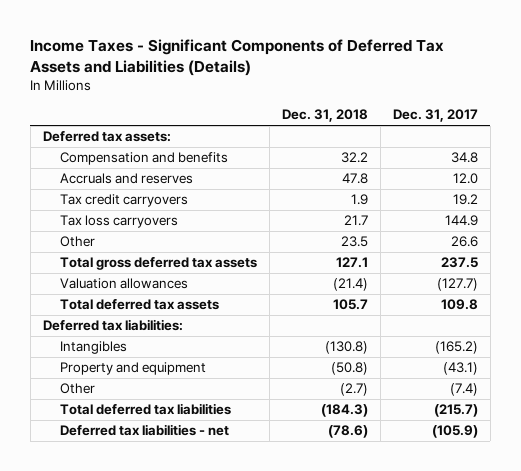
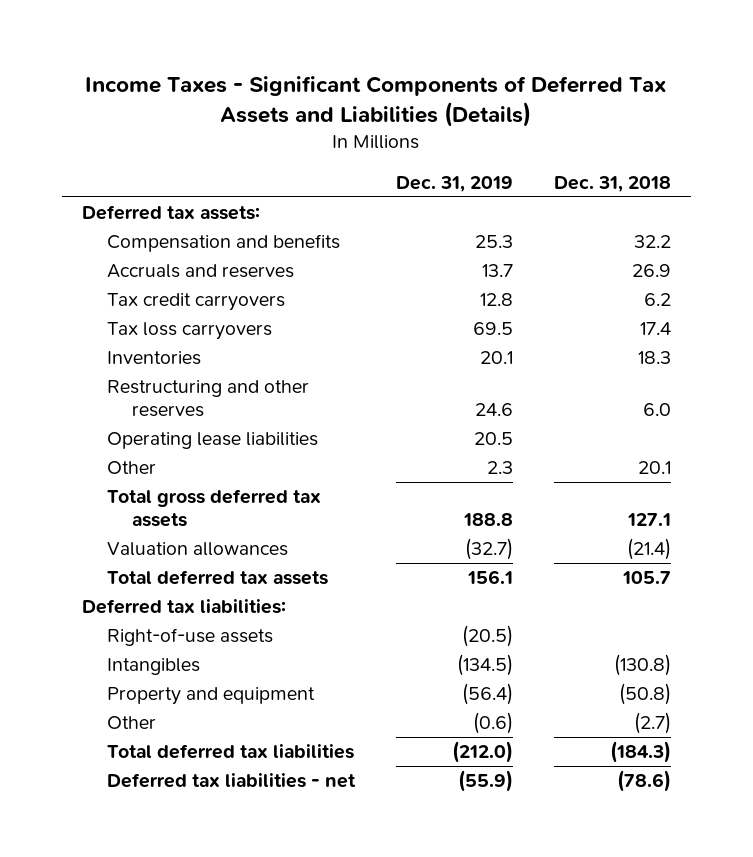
- | Dec. 31, 2018 | Dec. 31, 2017
+ | Dec. 31, 2019 | Dec. 31, 2018
- Accruals and reserves | 47.8 | 12.0
- Tax credit carryovers | 1.9 | 19.2
- Tax loss carryovers | 21.7 | 144.9
- Other | 23.5 | 26.6
+ Accruals and reserves | 13.7 | 26.9
+ Tax credit carryovers | 12.8 | 6.2
+ Tax loss carryovers | 69.5 | 17.4
+ Inventories | 20.1 | 18.3
+ Restructuring and other reserves | 24.6 | 6.0
+ Operating lease liabilities | 20.5 |
+ Other | 2.3 | 20.1
+ Right-of-use assets | (20.5) |

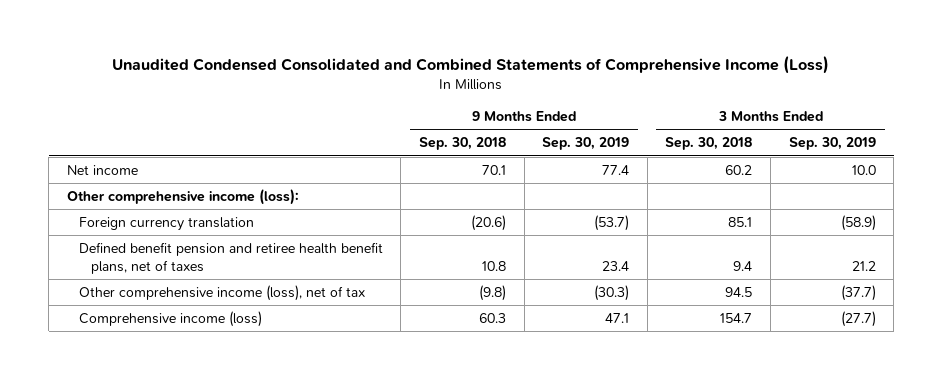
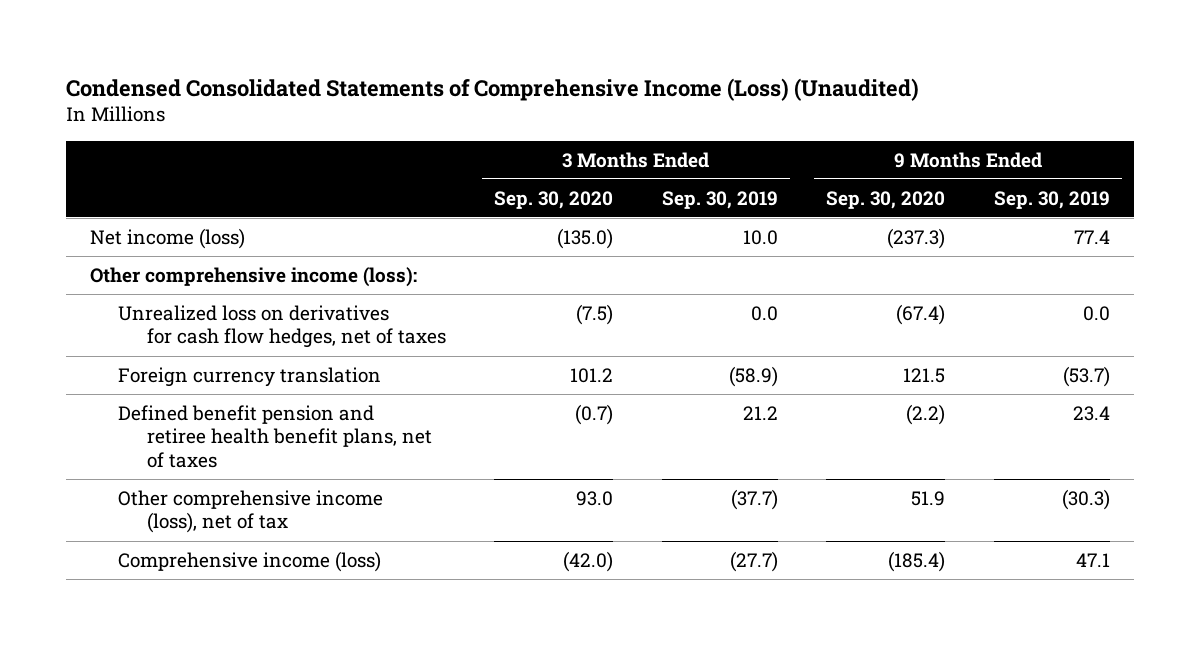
- Unaudited Condensed Consolidated and Combined Statements of Comprehensive Income (Loss)
+ Condensed Consolidated Statements of Comprehensive Income (Loss) (Unaudited)
- | 9 Months Ended Sep. 30, 2018 | 9 Months Ended Sep. 30, 2019 | 3 Months Ended Sep. 30, 2018 | 3 Months Ended Sep. 30, 2019
+ | 3 Months Ended Sep. 30, 2020 | 3 Months Ended Sep. 30, 2019 | 9 Months Ended Sep. 30, 2020 | 9 Months Ended Sep. 30, 2019
- Net income | 70.1 | 77.4 | 60.2 | 10.0
+ Net income (loss) | (135.0) | 10.0 | (237.3) | 77.4
+ Unrealized loss on derivatives for cash flow hedges, net of taxes | (7.5) | 0.0 | (67.4) | 0.0

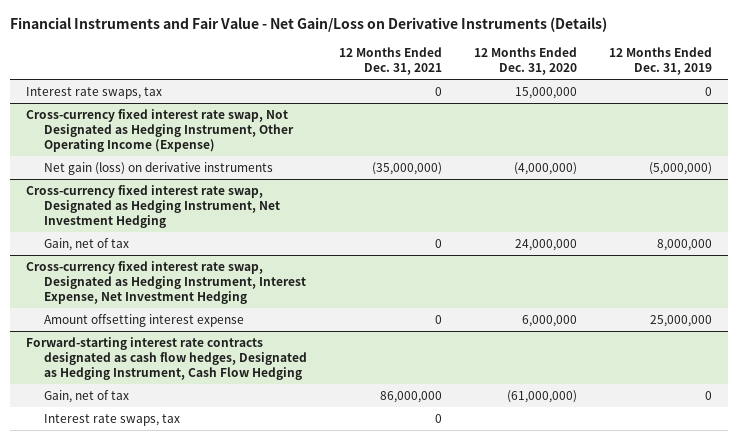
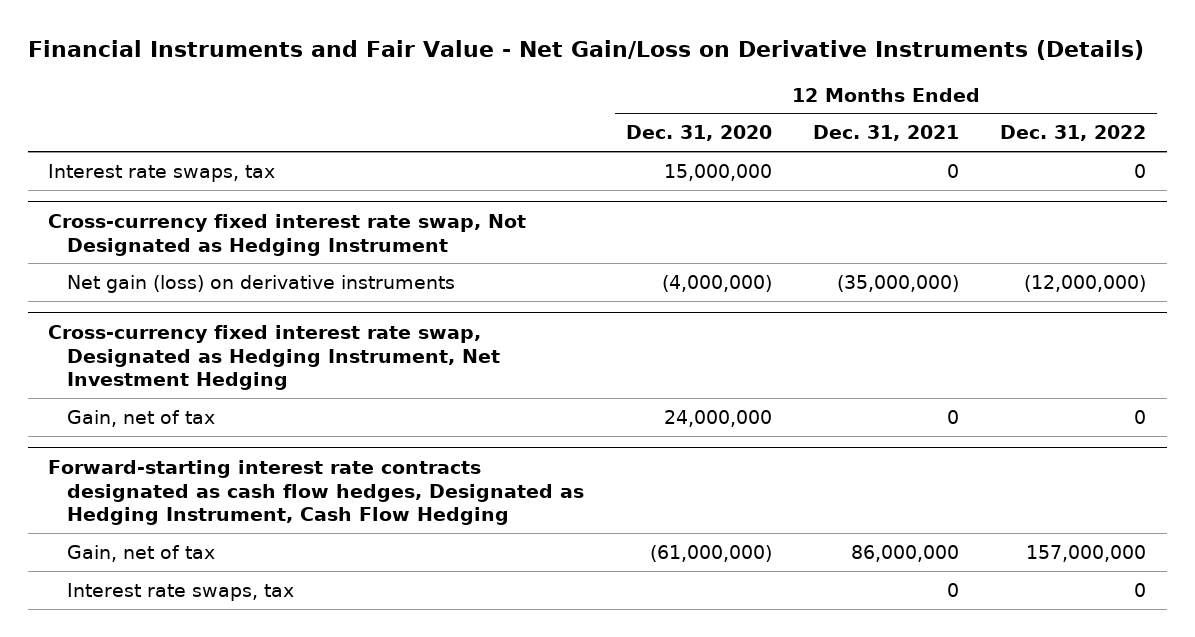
- | 12 Months Ended Dec. 31, 2021 | 12 Months Ended Dec. 31, 2020 | 12 Months Ended Dec. 31, 2019
+ | 12 Months Ended Dec. 31, 2020 | 12 Months Ended Dec. 31, 2021 | 12 Months Ended Dec. 31, 2022
- Cross-currency fixed interest rate swap, Not Designated as Hedging Instrument, Other Operating Income (Expense)
+ Cross-currency fixed interest rate swap, Not Designated as Hedging Instrument
- Cross-currency fixed interest rate swap, Designated as Hedging Instrument, Interest Expense, Net Investment Hedging
- Amount offsetting interest expense | 0 | 6,000,000 | 25,000,000

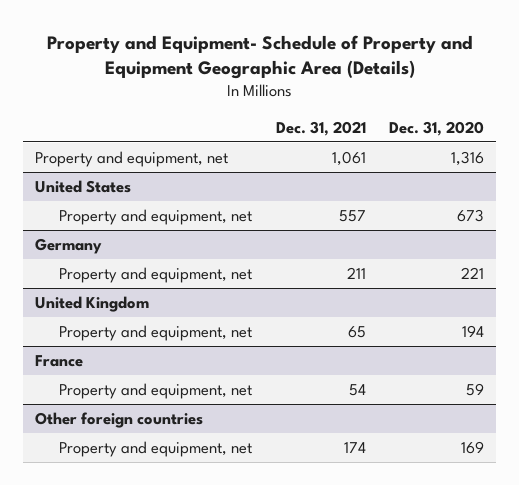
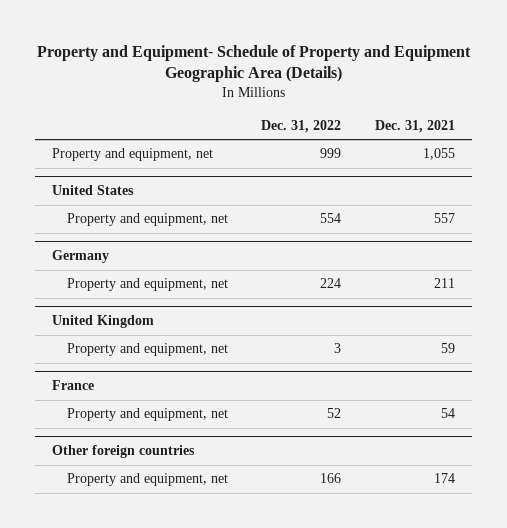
- | Dec. 31, 2021 | Dec. 31, 2020
+ | Dec. 31, 2022 | Dec. 31, 2021
- Property and equipment, net | 1,061 | 1,316
+ Property and equipment, net | 999 | 1,055
@ United Kingdom
- Property and equipment, net | 65 | 194
+ Property and equipment, net | 3 | 59

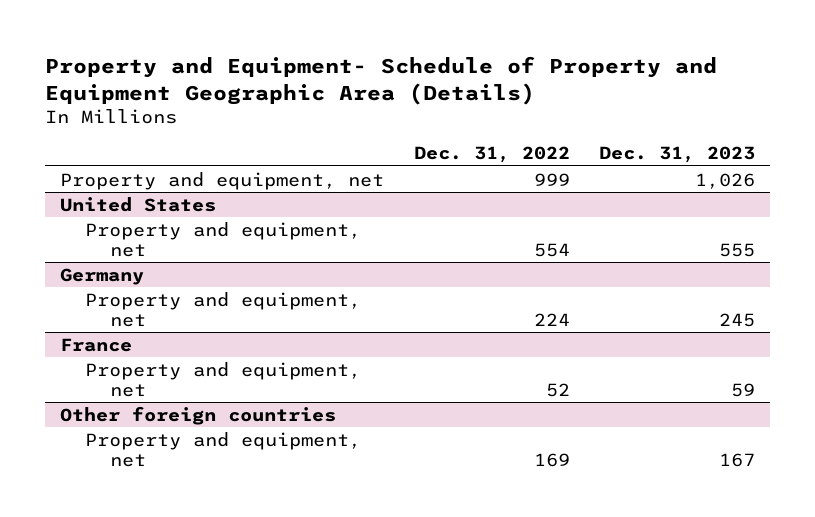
- | Dec. 31, 2022 | Dec. 31, 2021
+ | Dec. 31, 2022 | Dec. 31, 2023
- United Kingdom
- Property and equipment, net | 3 | 59
@ Other foreign countries
- Property and equipment, net | 166 | 174
+ Property and equipment, net | 169 | 167

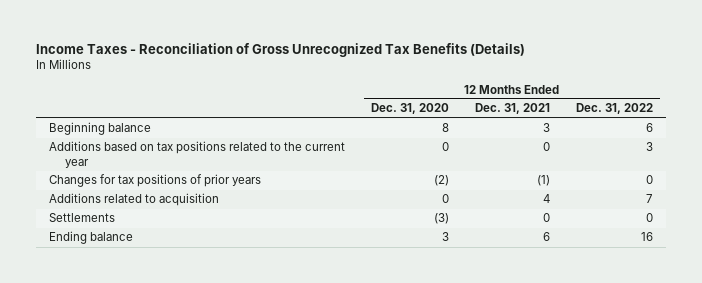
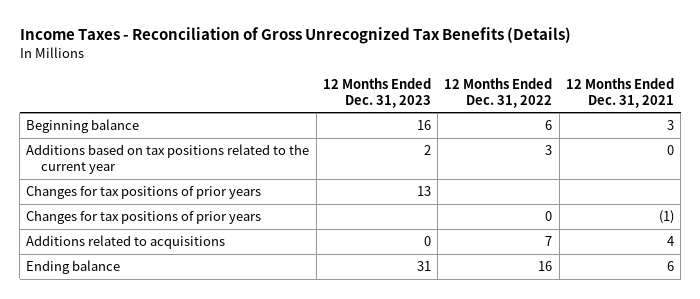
- | 12 Months Ended Dec. 31, 2020 | 12 Months Ended Dec. 31, 2021 | 12 Months Ended Dec. 31, 2022
+ | 12 Months Ended Dec. 31, 2023 | 12 Months Ended Dec. 31, 2022 | 12 Months Ended Dec. 31, 2021
+ Changes for tax positions of prior years | 13 | |
- Additions related to acquisition | 0 | 4 | 7
- Settlements | (3) | 0 | 0
+ Additions related to acquisitions | 0 | 7 | 4

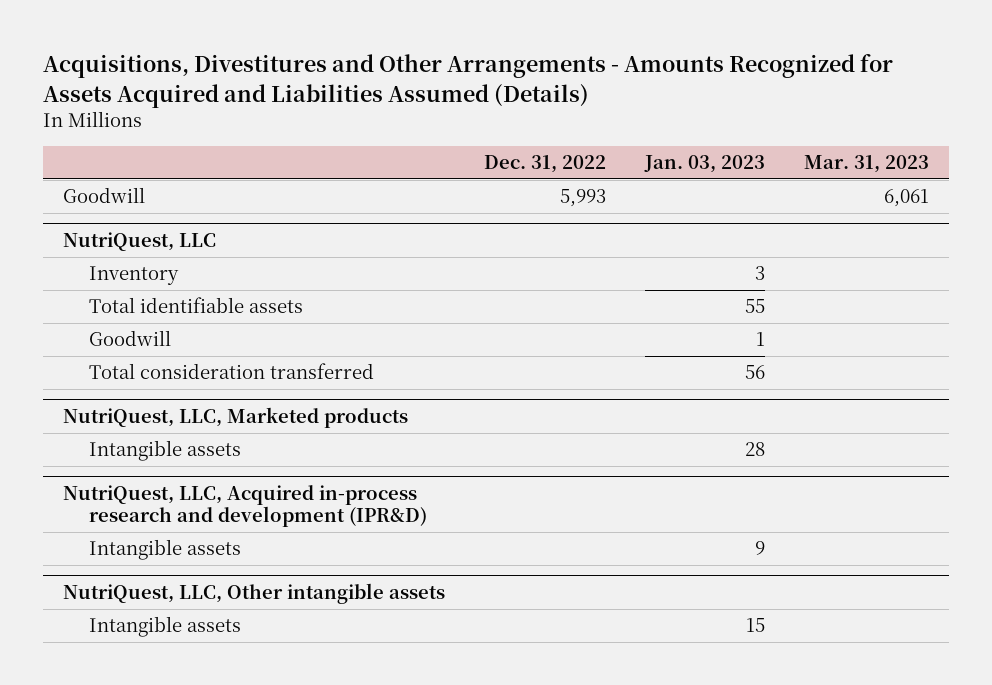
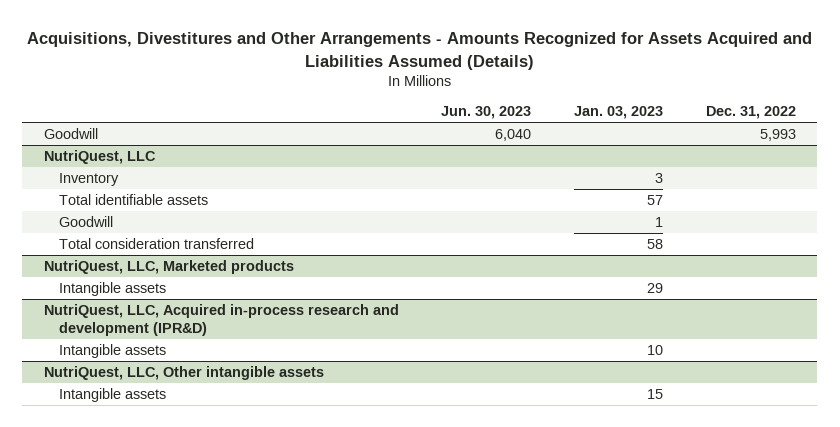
- | Dec. 31, 2022 | Jan. 03, 2023 | Mar. 31, 2023
+ | Jun. 30, 2023 | Jan. 03, 2023 | Dec. 31, 2022
@ NutriQuest, LLC
- Total identifiable assets | | 55 |
+ Total identifiable assets | | 57 |
- Total consideration transferred | | 56 |
+ Total consideration transferred | | 58 |
@ NutriQuest, LLC, Marketed products
- Intangible assets | | 28 |
+ Intangible assets | | 29 |
@ NutriQuest, LLC, Acquired in-process research and development (IPR&D)
- Intangible assets | | 9 |
+ Intangible assets | | 10 |

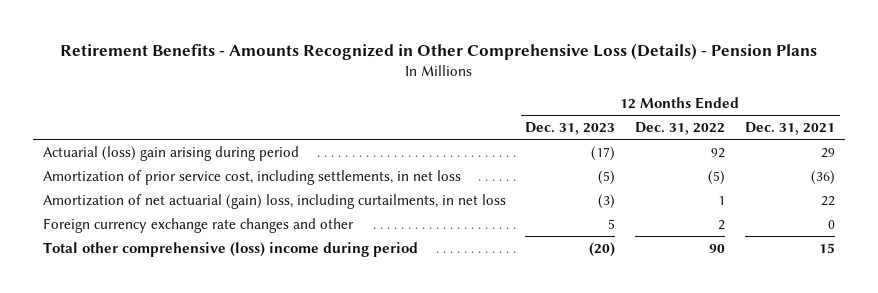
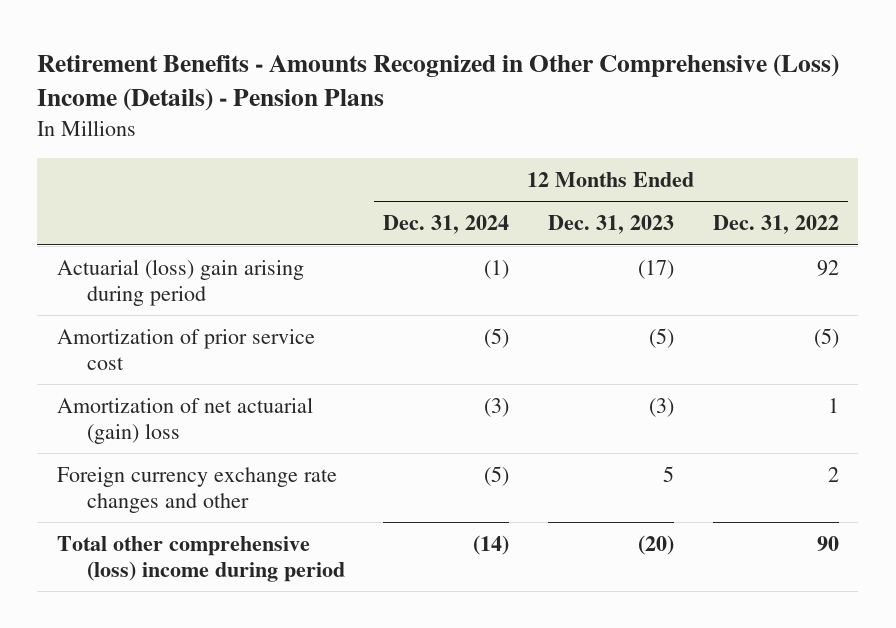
- Retirement Benefits - Amounts Recognized in Other Comprehensive Loss (Details) - Pension Plans
+ Retirement Benefits - Amounts Recognized in Other Comprehensive (Loss) Income (Details) - Pension Plans
- | 12 Months Ended Dec. 31, 2023 | 12 Months Ended Dec. 31, 2022 | 12 Months Ended Dec. 31, 2021
+ | 12 Months Ended Dec. 31, 2024 | 12 Months Ended Dec. 31, 2023 | 12 Months Ended Dec. 31, 2022
- Amortization of prior service cost, including settlements, in net loss | (5) | (5) | (36)
- Amortization of net actuarial (gain) loss, including curtailments, in net loss | (3) | 1 | 22
+ Amortization of prior service cost | (5) | (5) | (5)
+ Amortization of net actuarial (gain) loss | (3) | (3) | 1

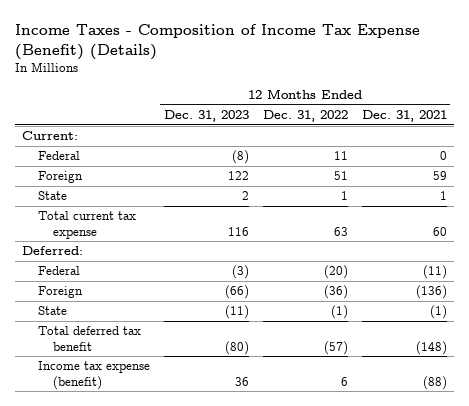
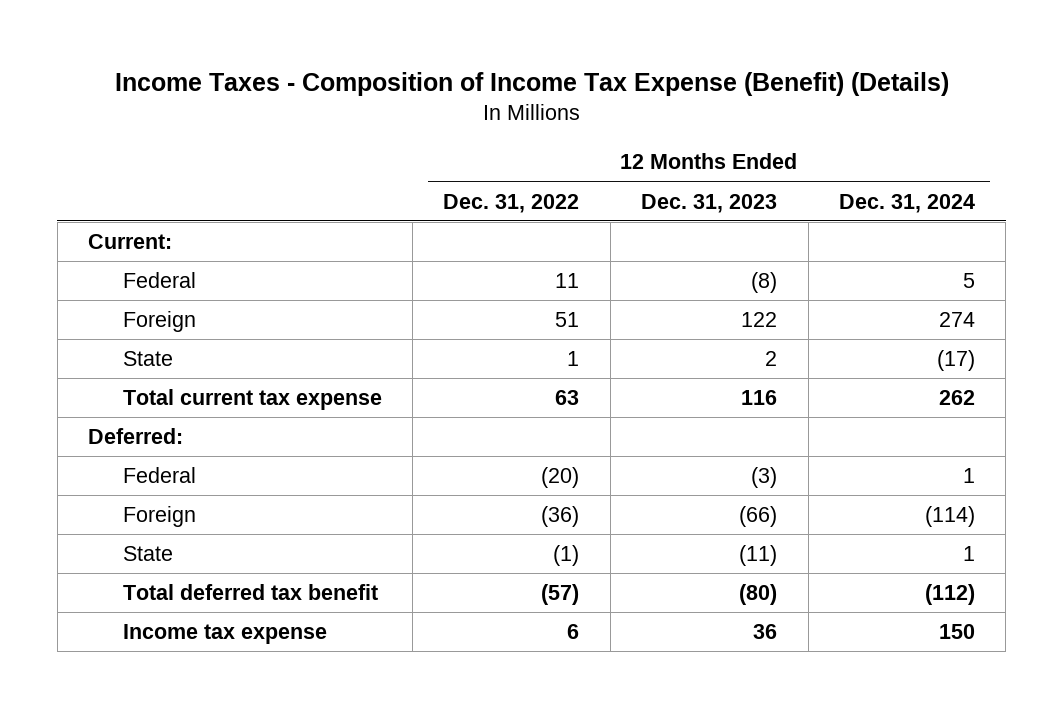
- | 12 Months Ended Dec. 31, 2023 | 12 Months Ended Dec. 31, 2022 | 12 Months Ended Dec. 31, 2021
+ | 12 Months Ended Dec. 31, 2022 | 12 Months Ended Dec. 31, 2023 | 12 Months Ended Dec. 31, 2024
- Income tax expense (benefit) | 36 | 6 | (88)
+ Income tax expense | 6 | 36 | 150

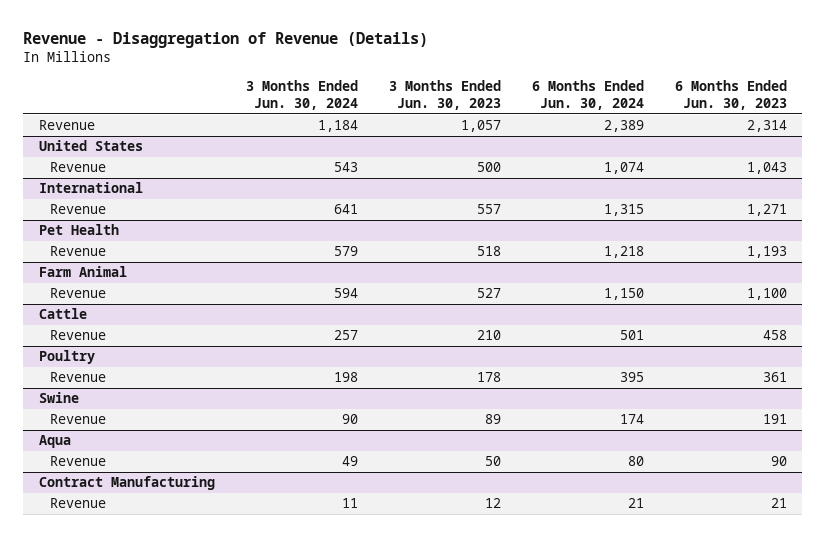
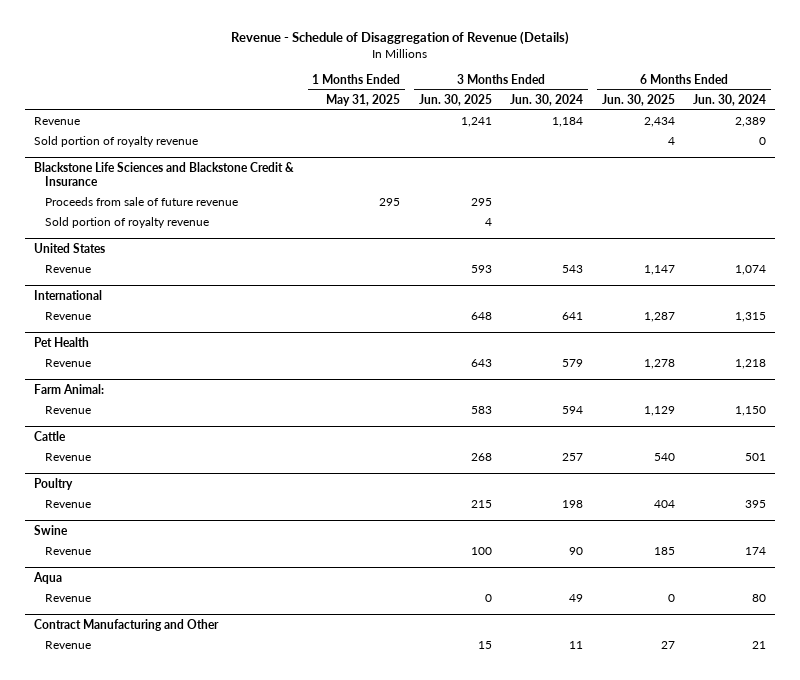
- Revenue - Disaggregation of Revenue (Details)
+ Revenue - Schedule of Disaggregation of Revenue (Details)
- | 3 Months Ended Jun. 30, 2024 | 3 Months Ended Jun. 30, 2023 | 6 Months Ended Jun. 30, 2024 | 6 Months Ended Jun. 30, 2023
+ | 1 Months Ended May 31, 2025 | 3 Months Ended Jun. 30, 2025 | 3 Months Ended Jun. 30, 2024 | 6 Months Ended Jun. 30, 2025 | 6 Months Ended Jun. 30, 2024
+ Sold portion of royalty revenue | | | | 4 | 0
+ Blackstone Life Sciences and Blackstone Credit & Insurance
+ Proceeds from sale of future revenue | 295 | 295 | | |
+ Sold portion of royalty revenue | | 4 | | |
- Farm Animal
+ Farm Animal:
- Contract Manufacturing
+ Contract Manufacturing and Other

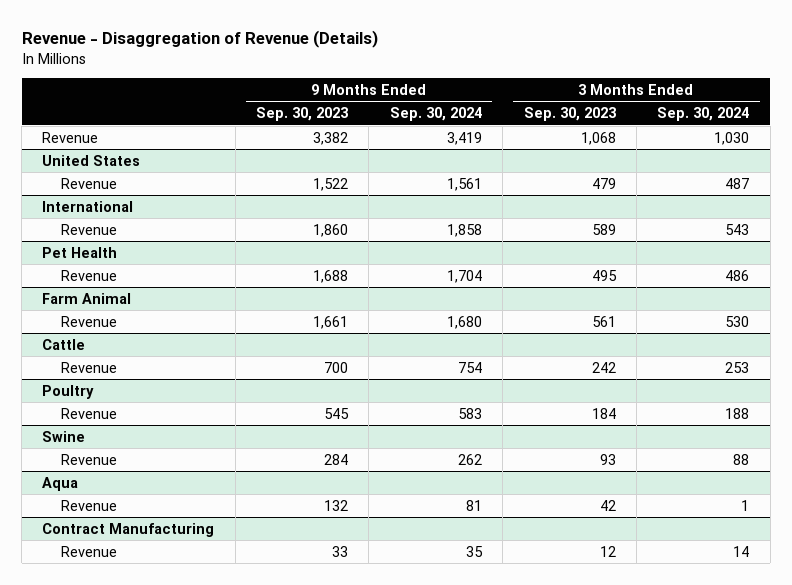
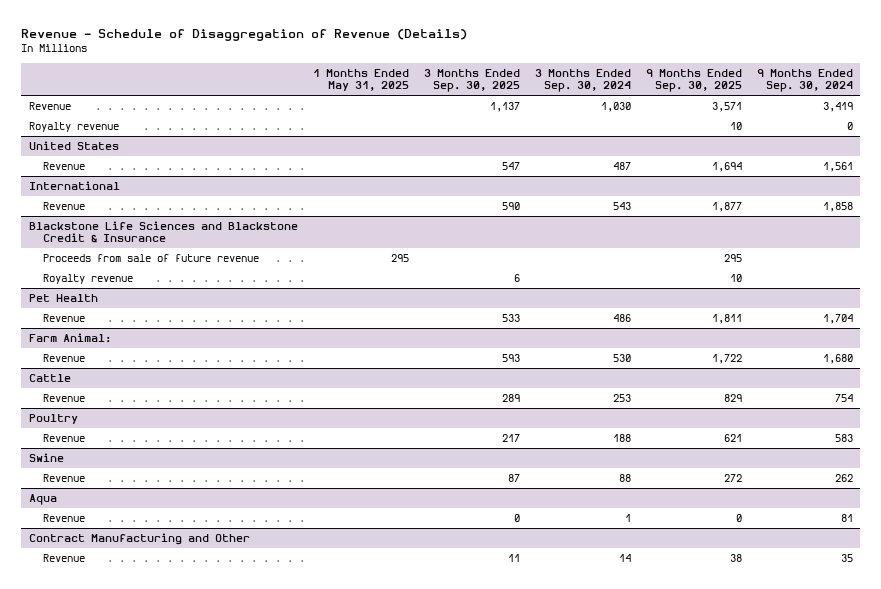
- Revenue - Disaggregation of Revenue (Details)
+ Revenue - Schedule of Disaggregation of Revenue (Details)
- | 9 Months Ended Sep. 30, 2023 | 9 Months Ended Sep. 30, 2024 | 3 Months Ended Sep. 30, 2023 | 3 Months Ended Sep. 30, 2024
+ | 1 Months Ended May 31, 2025 | 3 Months Ended Sep. 30, 2025 | 3 Months Ended Sep. 30, 2024 | 9 Months Ended Sep. 30, 2025 | 9 Months Ended Sep. 30, 2024
+ Royalty revenue | | | | 10 | 0
+ Blackstone Life Sciences and Blackstone Credit & Insurance
+ Proceeds from sale of future revenue | 295 | | | 295 |
+ Royalty revenue | | 6 | | 10 |
- Farm Animal
+ Farm Animal:
- Contract Manufacturing
+ Contract Manufacturing and Other

